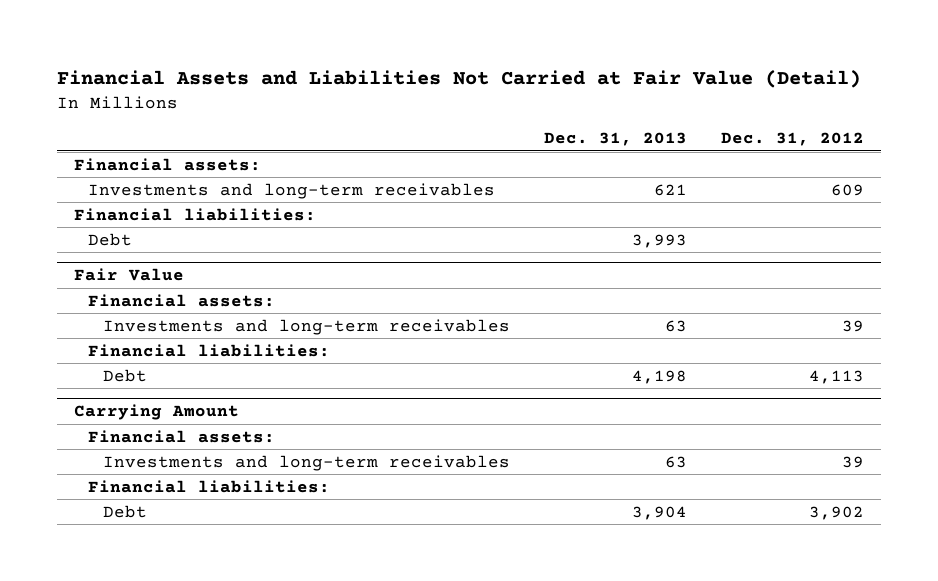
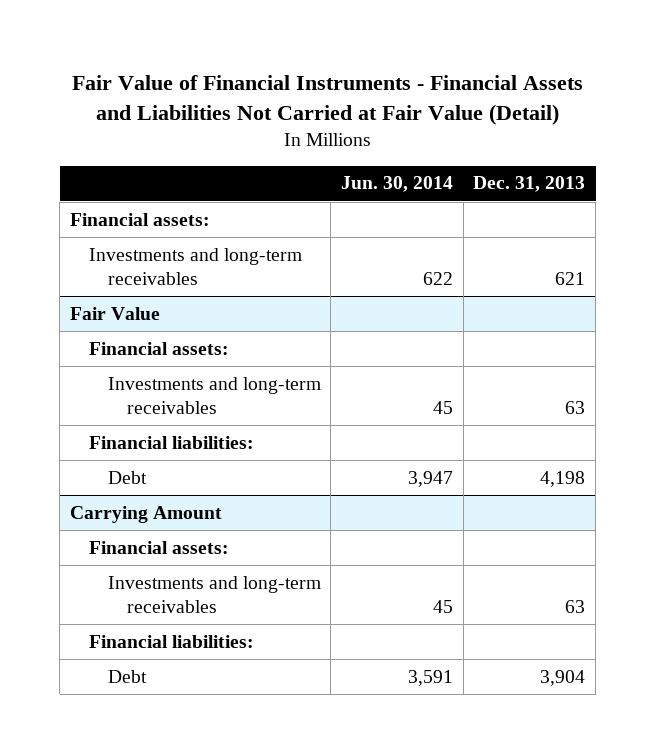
- Financial Assets and Liabilities Not Carried at Fair Value (Detail)
+ Fair Value of Financial Instruments - Financial Assets and Liabilities Not Carried at Fair Value (Detail)
- | Dec. 31, 2013 | Dec. 31, 2012
+ | Jun. 30, 2014 | Dec. 31, 2013
- Financial liabilities:
- Debt | 3,993 |

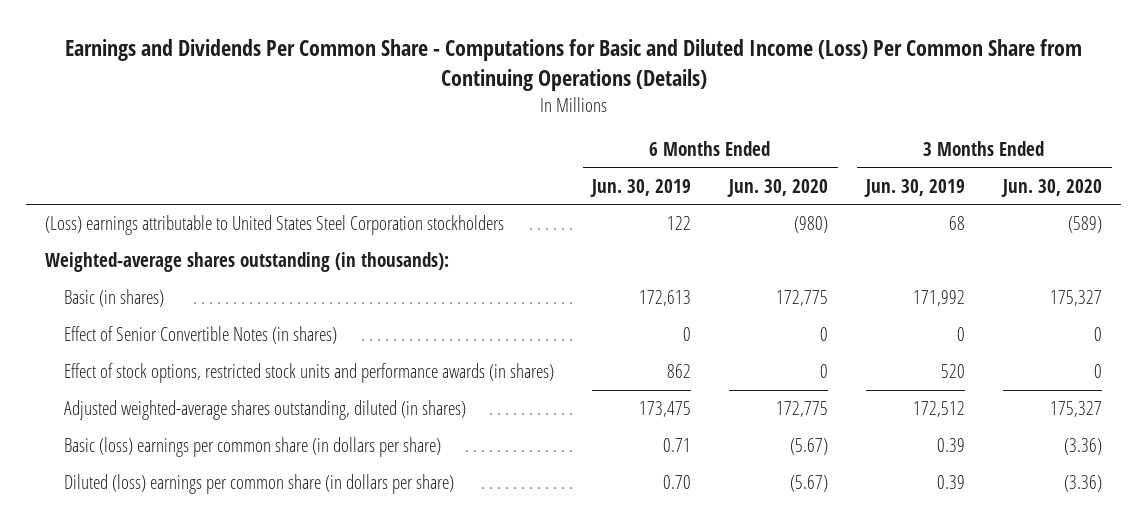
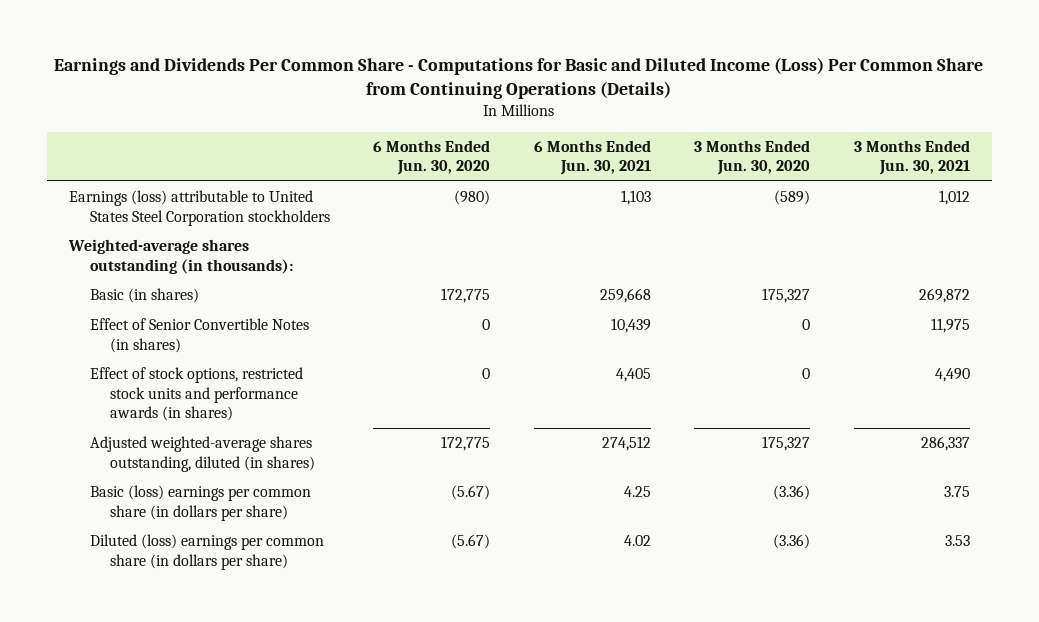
- | 6 Months Ended Jun. 30, 2019 | 6 Months Ended Jun. 30, 2020 | 3 Months Ended Jun. 30, 2019 | 3 Months Ended Jun. 30, 2020
+ | 6 Months Ended Jun. 30, 2020 | 6 Months Ended Jun. 30, 2021 | 3 Months Ended Jun. 30, 2020 | 3 Months Ended Jun. 30, 2021
- (Loss) earnings attributable to United States Steel Corporation stockholders | 122 | (980) | 68 | (589)
+ Earnings (loss) attributable to United States Steel Corporation stockholders | (980) | 1,103 | (589) | 1,012

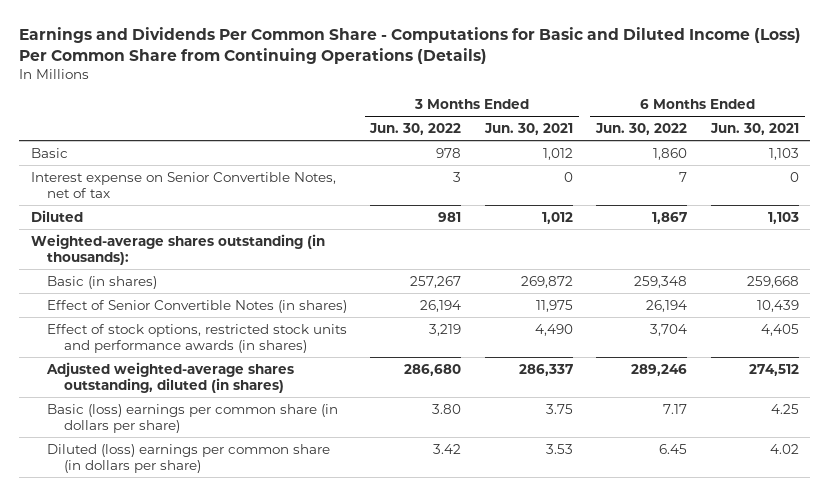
- | 6 Months Ended Jun. 30, 2020 | 6 Months Ended Jun. 30, 2021 | 3 Months Ended Jun. 30, 2020 | 3 Months Ended Jun. 30, 2021
+ | 3 Months Ended Jun. 30, 2022 | 3 Months Ended Jun. 30, 2021 | 6 Months Ended Jun. 30, 2022 | 6 Months Ended Jun. 30, 2021
- Earnings (loss) attributable to United States Steel Corporation stockholders | (980) | 1,103 | (589) | 1,012
+ Basic | 978 | 1,012 | 1,860 | 1,103
+ Interest expense on Senior Convertible Notes, net of tax | 3 | 0 | 7 | 0
+ Diluted | 981 | 1,012 | 1,867 | 1,103

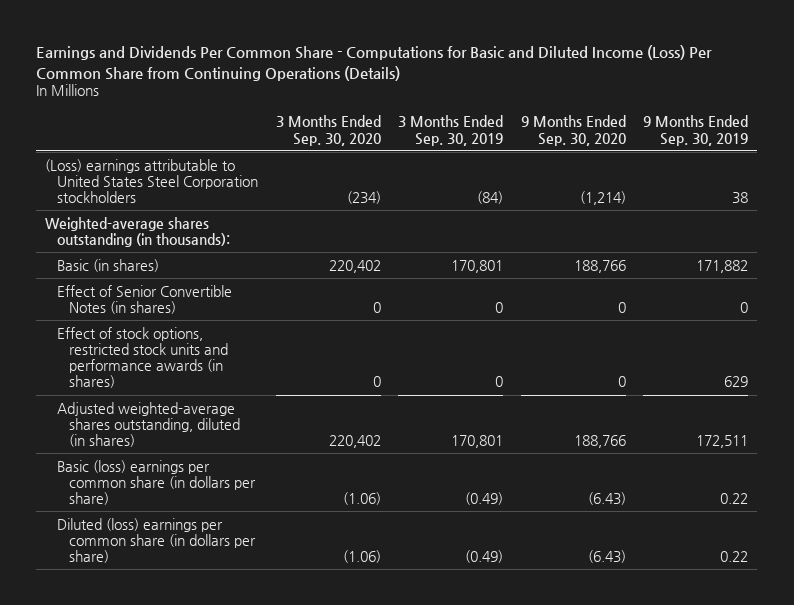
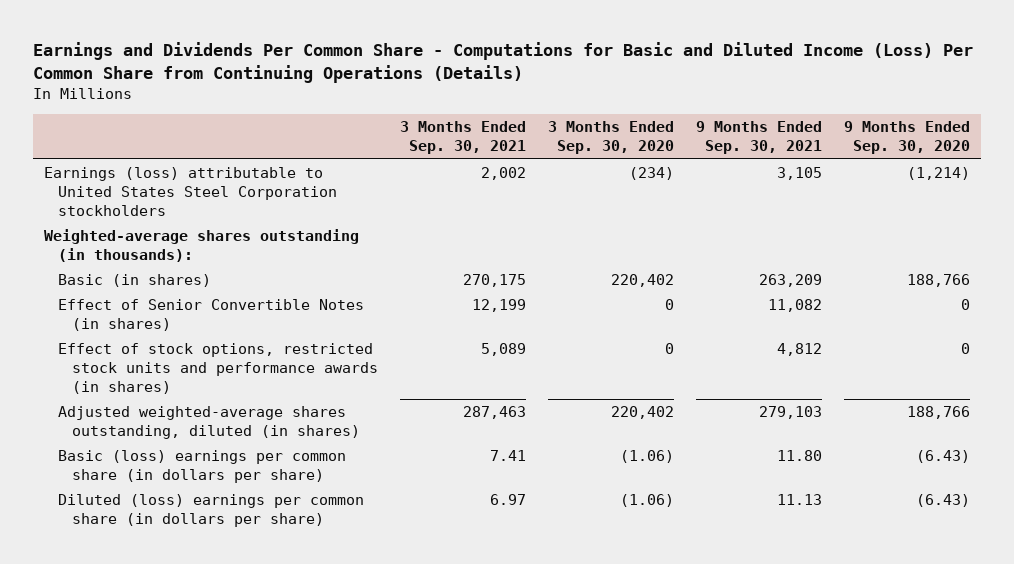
- | 3 Months Ended Sep. 30, 2020 | 3 Months Ended Sep. 30, 2019 | 9 Months Ended Sep. 30, 2020 | 9 Months Ended Sep. 30, 2019
+ | 3 Months Ended Sep. 30, 2021 | 3 Months Ended Sep. 30, 2020 | 9 Months Ended Sep. 30, 2021 | 9 Months Ended Sep. 30, 2020
- (Loss) earnings attributable to United States Steel Corporation stockholders | (234) | (84) | (1,214) | 38
+ Earnings (loss) attributable to United States Steel Corporation stockholders | 2,002 | (234) | 3,105 | (1,214)

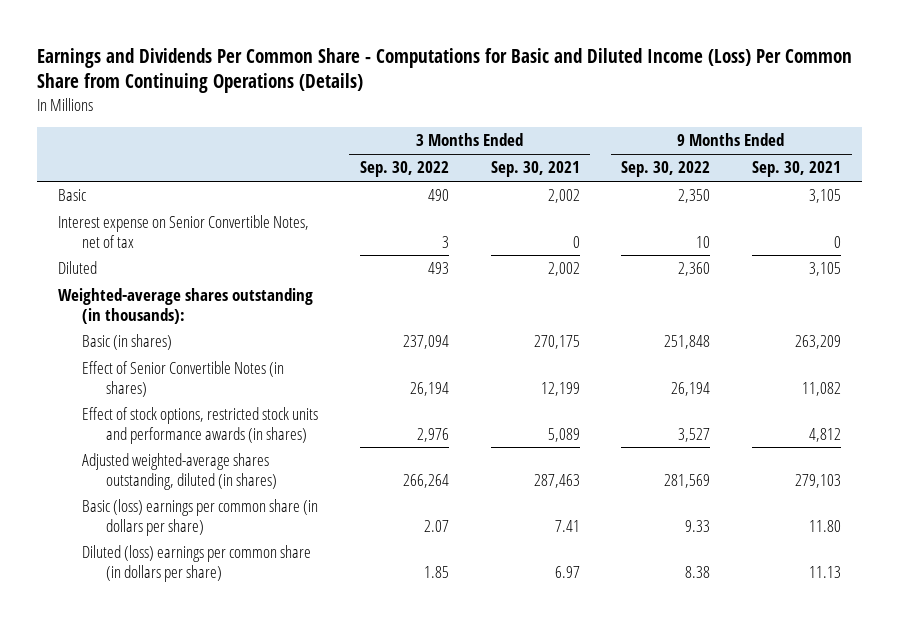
- | 3 Months Ended Sep. 30, 2021 | 3 Months Ended Sep. 30, 2020 | 9 Months Ended Sep. 30, 2021 | 9 Months Ended Sep. 30, 2020
+ | 3 Months Ended Sep. 30, 2022 | 3 Months Ended Sep. 30, 2021 | 9 Months Ended Sep. 30, 2022 | 9 Months Ended Sep. 30, 2021
- Earnings (loss) attributable to United States Steel Corporation stockholders | 2,002 | (234) | 3,105 | (1,214)
+ Basic | 490 | 2,002 | 2,350 | 3,105
+ Interest expense on Senior Convertible Notes, net of tax | 3 | 0 | 10 | 0
+ Diluted | 493 | 2,002 | 2,360 | 3,105

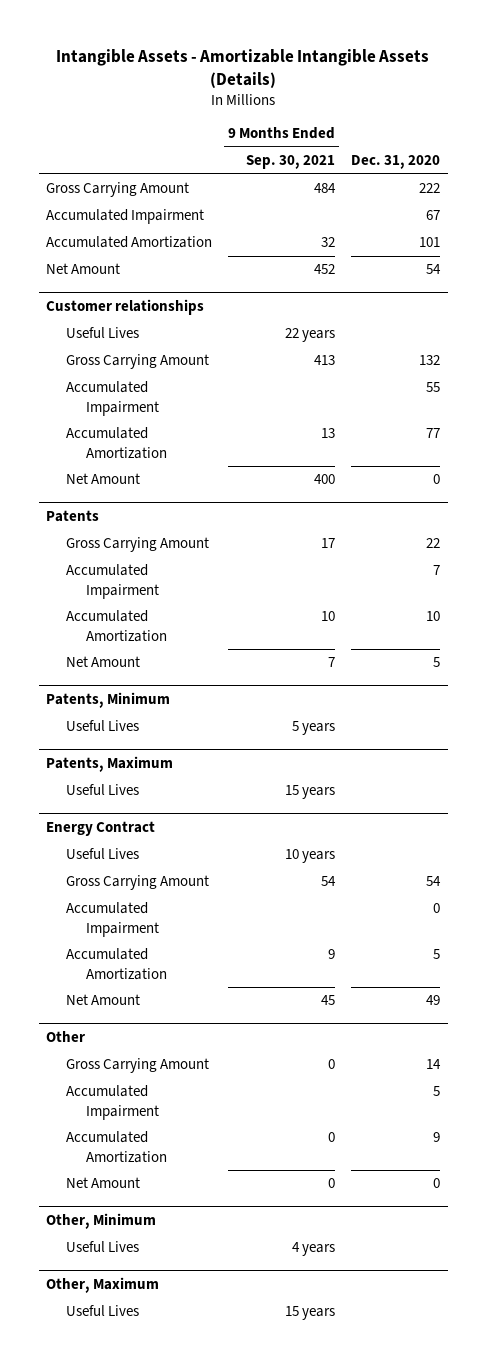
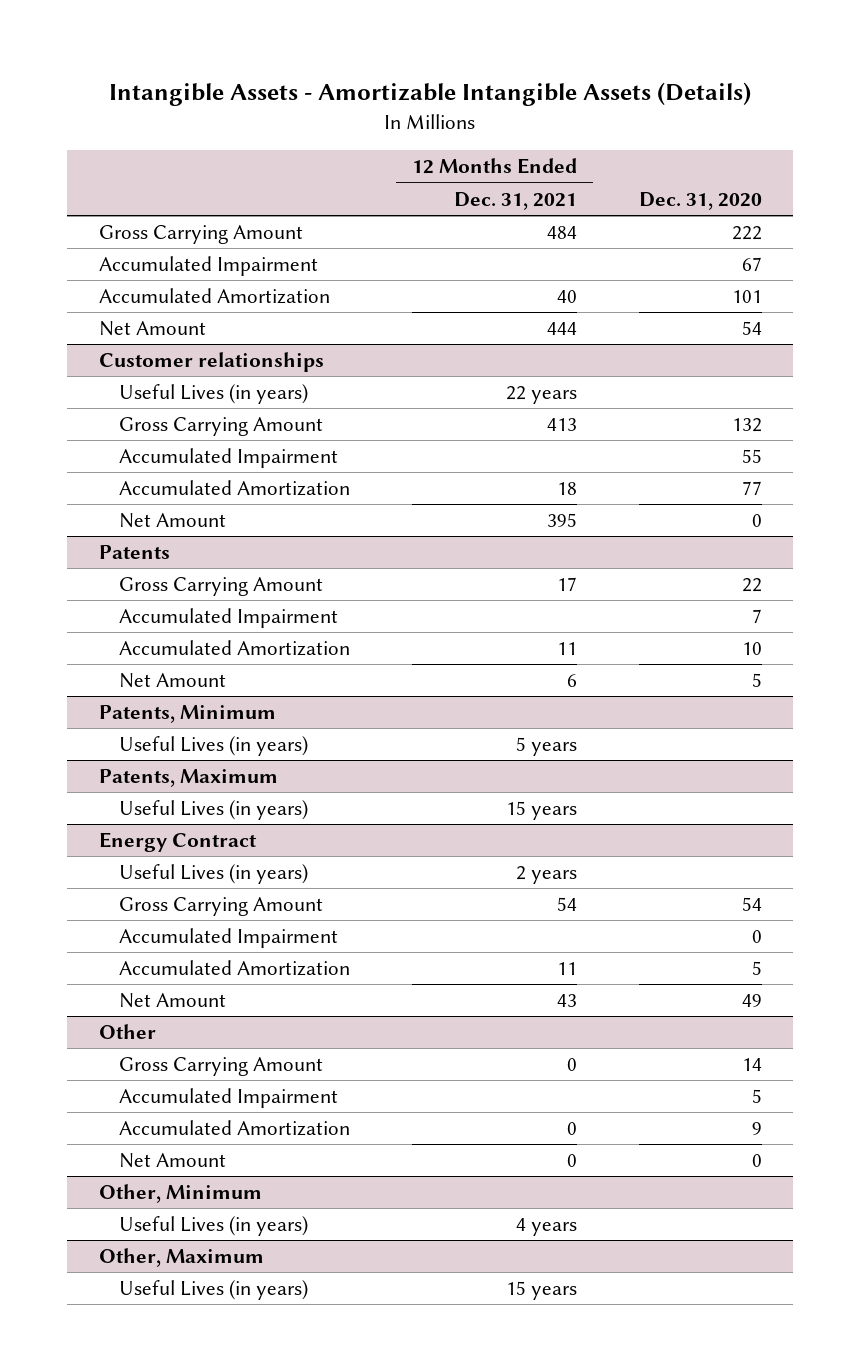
- | 9 Months Ended Sep. 30, 2021 | Dec. 31, 2020
+ | 12 Months Ended Dec. 31, 2021 | Dec. 31, 2020
@ Customer relationships
- Useful Lives | 22 years |
+ Useful Lives (in years) | 22 years |
@ Patents, Minimum
- Useful Lives | 5 years |
+ Useful Lives (in years) | 5 years |
@ Patents, Maximum
- Useful Lives | 15 years |
+ Useful Lives (in years) | 15 years |
@ Energy Contract
- Useful Lives | 10 years |
+ Useful Lives (in years) | 2 years |
@ Other, Minimum
- Useful Lives | 4 years |
+ Useful Lives (in years) | 4 years |
@ Other, Maximum
- Useful Lives | 15 years |
+ Useful Lives (in years) | 15 years |

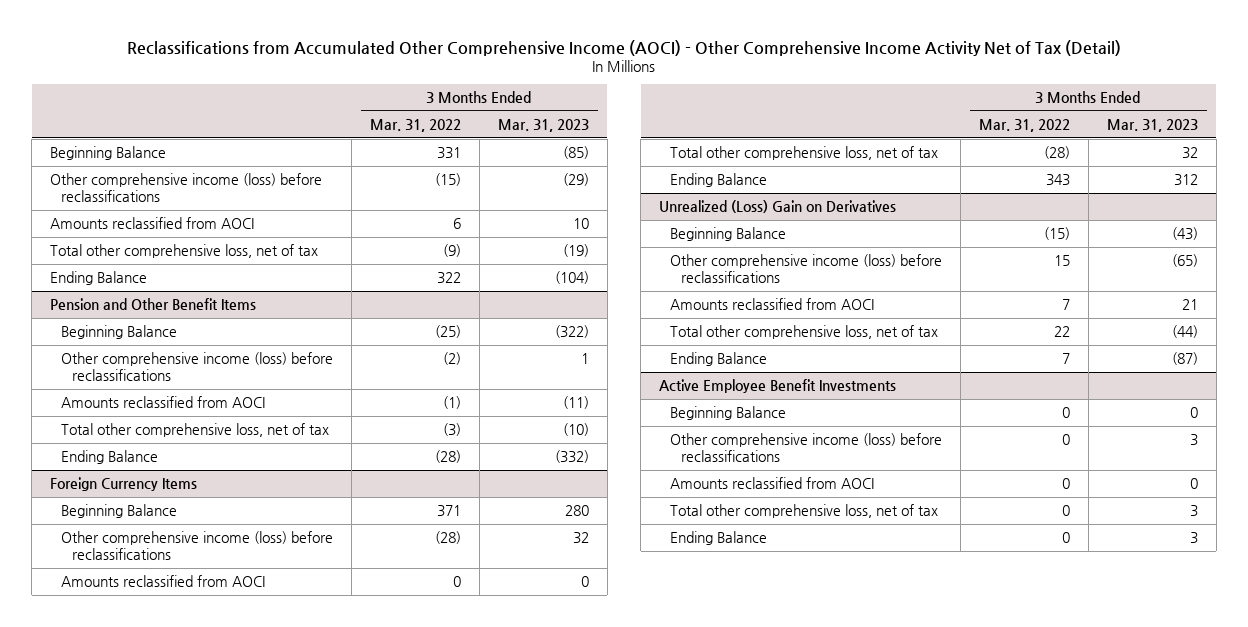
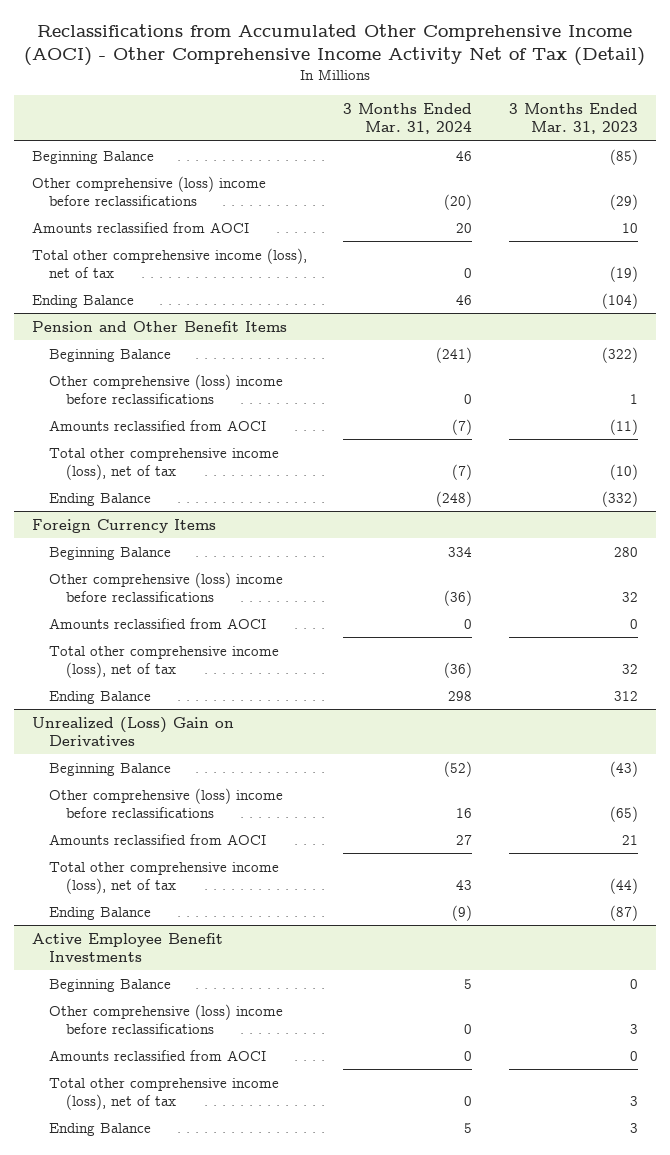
- | 3 Months Ended Mar. 31, 2022 | 3 Months Ended Mar. 31, 2023
+ | 3 Months Ended Mar. 31, 2024 | 3 Months Ended Mar. 31, 2023
- Other comprehensive income (loss) before reclassifications | (15) | (29)
+ Other comprehensive (loss) income before reclassifications | (20) | (29)
- Total other comprehensive loss, net of tax | (9) | (19)
+ Total other comprehensive income (loss), net of tax | 0 | (19)
@ Pension and Other Benefit Items
- Other comprehensive income (loss) before reclassifications | (2) | 1
+ Other comprehensive (loss) income before reclassifications | 0 | 1
- Total other comprehensive loss, net of tax | (3) | (10)
+ Total other comprehensive income (loss), net of tax | (7) | (10)
@ Foreign Currency Items
- Other comprehensive income (loss) before reclassifications | (28) | 32
+ Other comprehensive (loss) income before reclassifications | (36) | 32
- Total other comprehensive loss, net of tax | (28) | 32
+ Total other comprehensive income (loss), net of tax | (36) | 32
@ Unrealized (Loss) Gain on Derivatives
- Other comprehensive income (loss) before reclassifications | 15 | (65)
+ Other comprehensive (loss) income before reclassifications | 16 | (65)
- Total other comprehensive loss, net of tax | 22 | (44)
+ Total other comprehensive income (loss), net of tax | 43 | (44)
@ Active Employee Benefit Investments
- Other comprehensive income (loss) before reclassifications | 0 | 3
+ Other comprehensive (loss) income before reclassifications | 0 | 3
- Total other comprehensive loss, net of tax | 0 | 3
+ Total other comprehensive income (loss), net of tax | 0 | 3

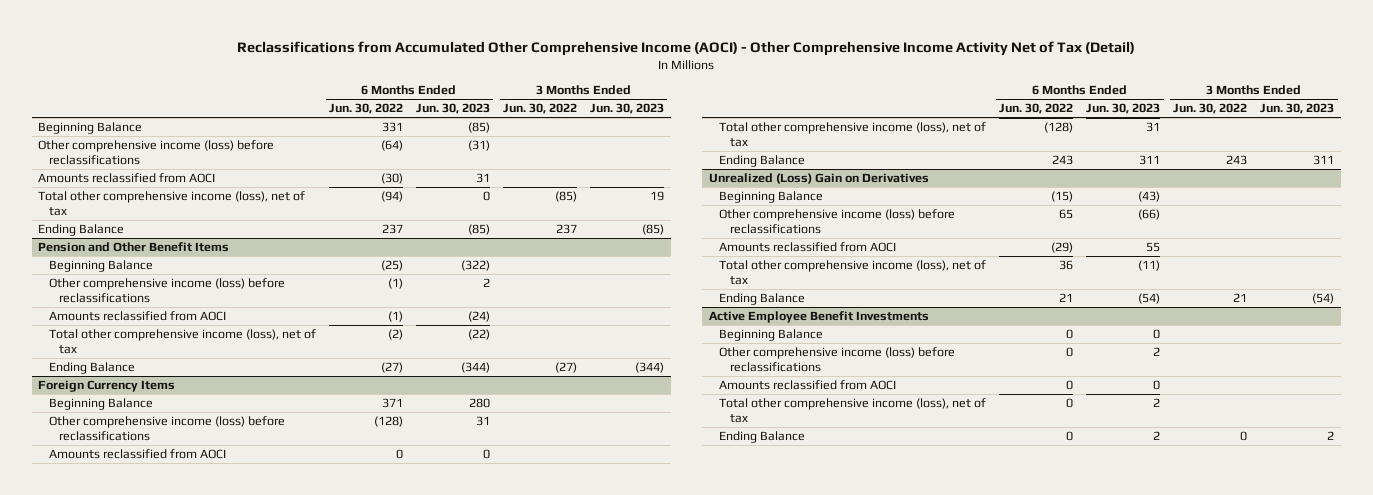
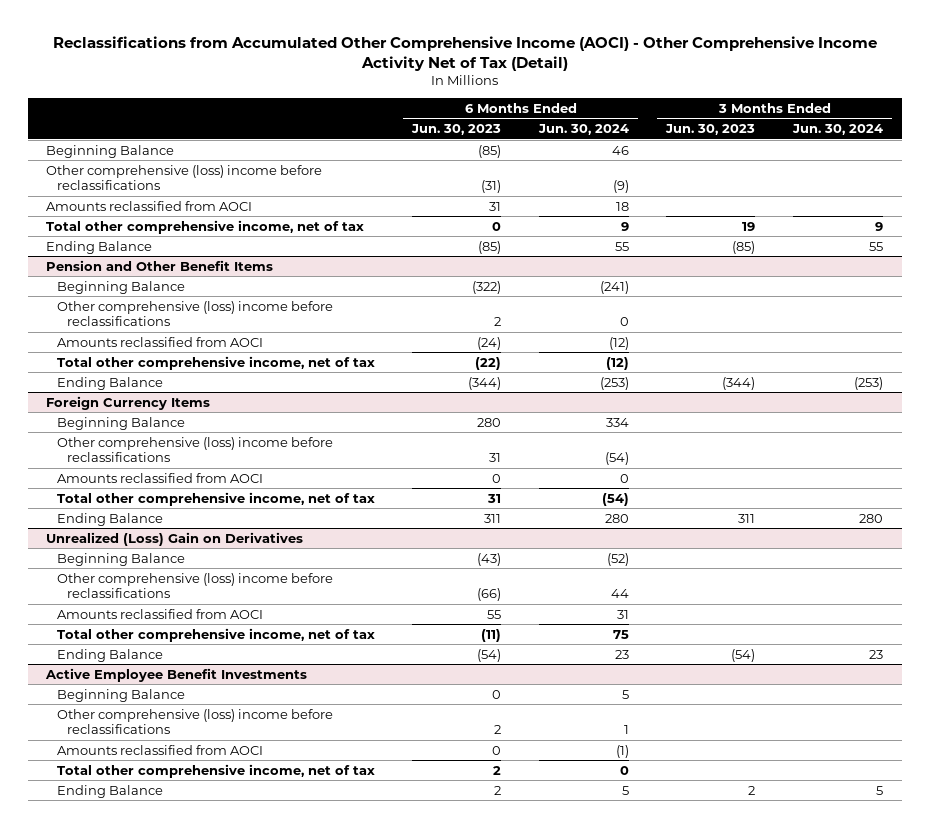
- | 6 Months Ended Jun. 30, 2022 | 6 Months Ended Jun. 30, 2023 | 3 Months Ended Jun. 30, 2022 | 3 Months Ended Jun. 30, 2023
+ | 6 Months Ended Jun. 30, 2023 | 6 Months Ended Jun. 30, 2024 | 3 Months Ended Jun. 30, 2023 | 3 Months Ended Jun. 30, 2024
- Other comprehensive income (loss) before reclassifications | (64) | (31) | |
+ Other comprehensive (loss) income before reclassifications | (31) | (9) | |
- Total other comprehensive income (loss), net of tax | (94) | 0 | (85) | 19
+ Total other comprehensive income, net of tax | 0 | 9 | 19 | 9
@ Pension and Other Benefit Items
- Other comprehensive income (loss) before reclassifications | (1) | 2 | |
+ Other comprehensive (loss) income before reclassifications | 2 | 0 | |
- Total other comprehensive income (loss), net of tax | (2) | (22) | |
+ Total other comprehensive income, net of tax | (22) | (12) | |
@ Foreign Currency Items
- Other comprehensive income (loss) before reclassifications | (128) | 31 | |
+ Other comprehensive (loss) income before reclassifications | 31 | (54) | |
- Total other comprehensive income (loss), net of tax | (128) | 31 | |
+ Total other comprehensive income, net of tax | 31 | (54) | |
@ Unrealized (Loss) Gain on Derivatives
- Other comprehensive income (loss) before reclassifications | 65 | (66) | |
+ Other comprehensive (loss) income before reclassifications | (66) | 44 | |
- Total other comprehensive income (loss), net of tax | 36 | (11) | |
+ Total other comprehensive income, net of tax | (11) | 75 | |
@ Active Employee Benefit Investments
- Other comprehensive income (loss) before reclassifications | 0 | 2 | |
+ Other comprehensive (loss) income before reclassifications | 2 | 1 | |
- Total other comprehensive income (loss), net of tax | 0 | 2 | |
+ Total other comprehensive income, net of tax | 2 | 0 | |

